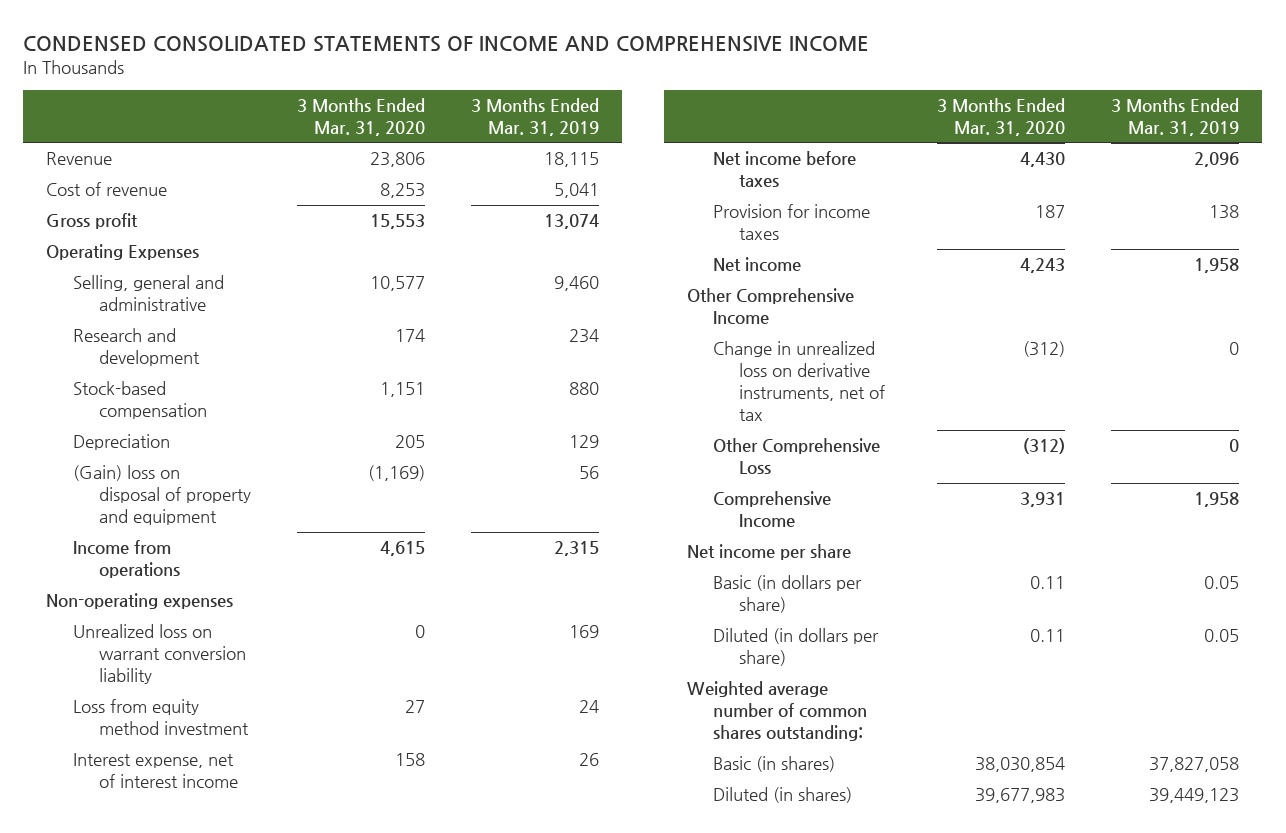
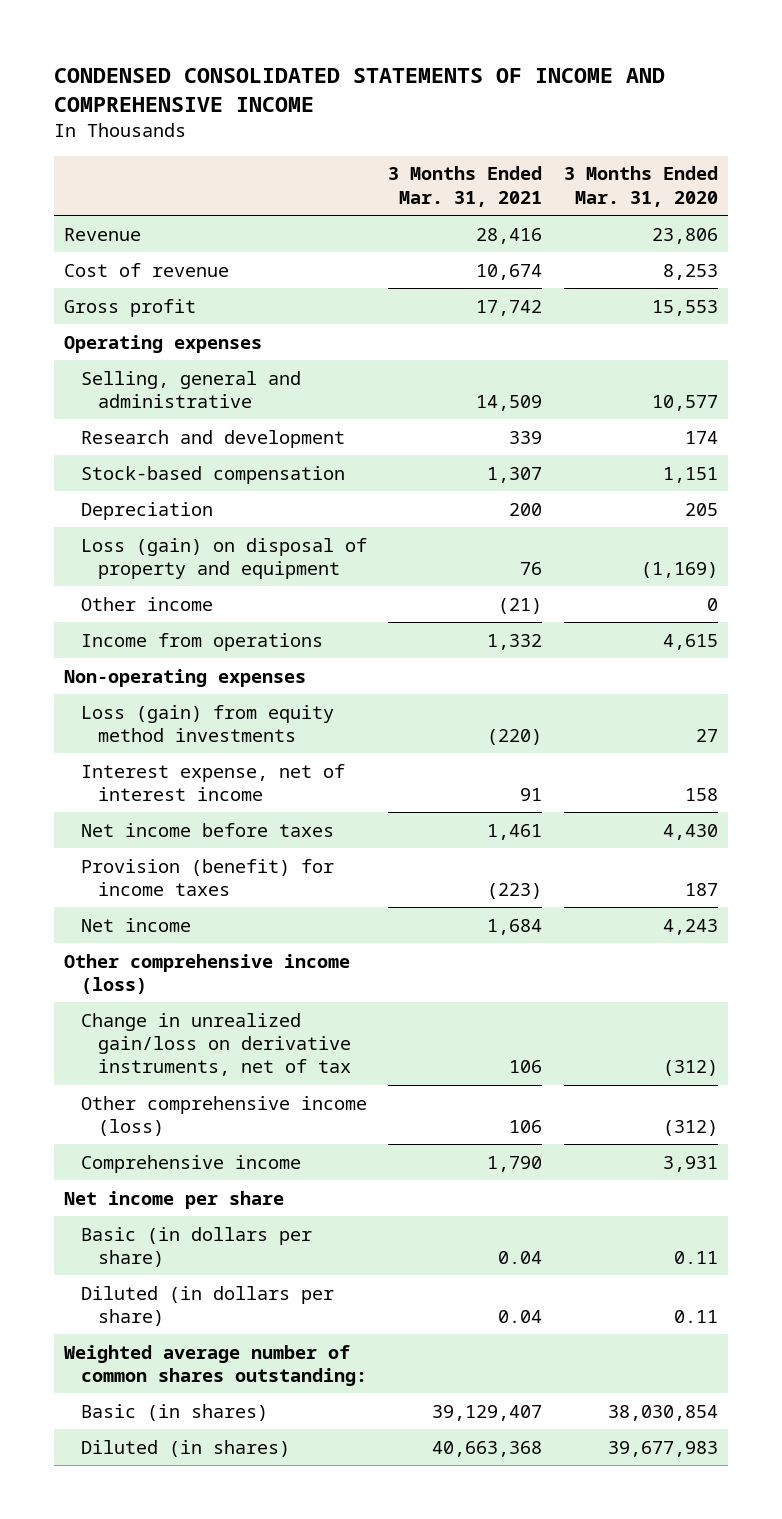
- | 3 Months Ended Mar. 31, 2020 | 3 Months Ended Mar. 31, 2019
+ | 3 Months Ended Mar. 31, 2021 | 3 Months Ended Mar. 31, 2020
- Operating Expenses
+ Operating expenses
- (Gain) loss on disposal of property and equipment | (1,169) | 56
+ Loss (gain) on disposal of property and equipment | 76 | (1,169)
+ Other income | (21) | 0
- Unrealized loss on warrant conversion liability | 0 | 169
- Loss from equity method investment | 27 | 24
+ Loss (gain) from equity method investments | (220) | 27
- Provision for income taxes | 187 | 138
+ Provision (benefit) for income taxes | (223) | 187
- Other Comprehensive Income
- Change in unrealized loss on derivative instruments, net of tax | (312) | 0
- Other Comprehensive Loss | (312) | 0
- Comprehensive Income | 3,931 | 1,958
+ Other comprehensive income (loss)
+ Change in unrealized gain/loss on derivative instruments, net of tax | 106 | (312)
+ Other comprehensive income (loss) | 106 | (312)
+ Comprehensive income | 1,790 | 3,931

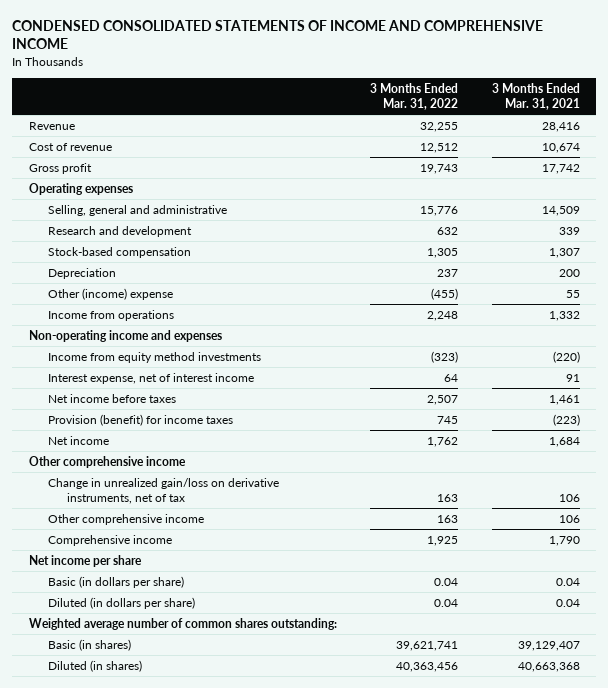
- | 3 Months Ended Mar. 31, 2021 | 3 Months Ended Mar. 31, 2020
+ | 3 Months Ended Mar. 31, 2022 | 3 Months Ended Mar. 31, 2021
- Loss (gain) on disposal of property and equipment | 76 | (1,169)
- Other income | (21) | 0
+ Other (income) expense | (455) | 55
- Non-operating expenses
- Loss (gain) from equity method investments | (220) | 27
+ Non-operating income and expenses
+ Income from equity method investments | (323) | (220)
- Other comprehensive income (loss)
+ Other comprehensive income
- Other comprehensive income (loss) | 106 | (312)
+ Other comprehensive income | 163 | 106

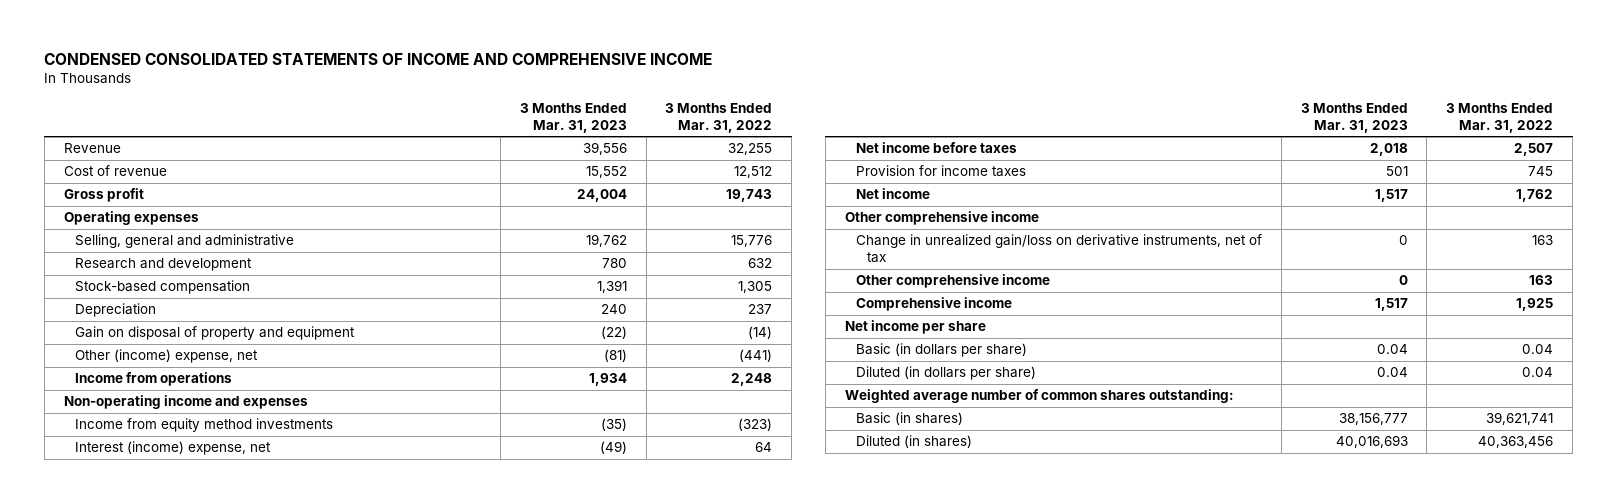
- | 3 Months Ended Mar. 31, 2022 | 3 Months Ended Mar. 31, 2021
+ | 3 Months Ended Mar. 31, 2023 | 3 Months Ended Mar. 31, 2022
- Other (income) expense | (455) | 55
+ Gain on disposal of property and equipment | (22) | (14)
+ Other (income) expense, net | (81) | (441)
- Interest expense, net of interest income | 64 | 91
+ Interest (income) expense, net | (49) | 64
- Provision (benefit) for income taxes | 745 | (223)
+ Provision for income taxes | 501 | 745

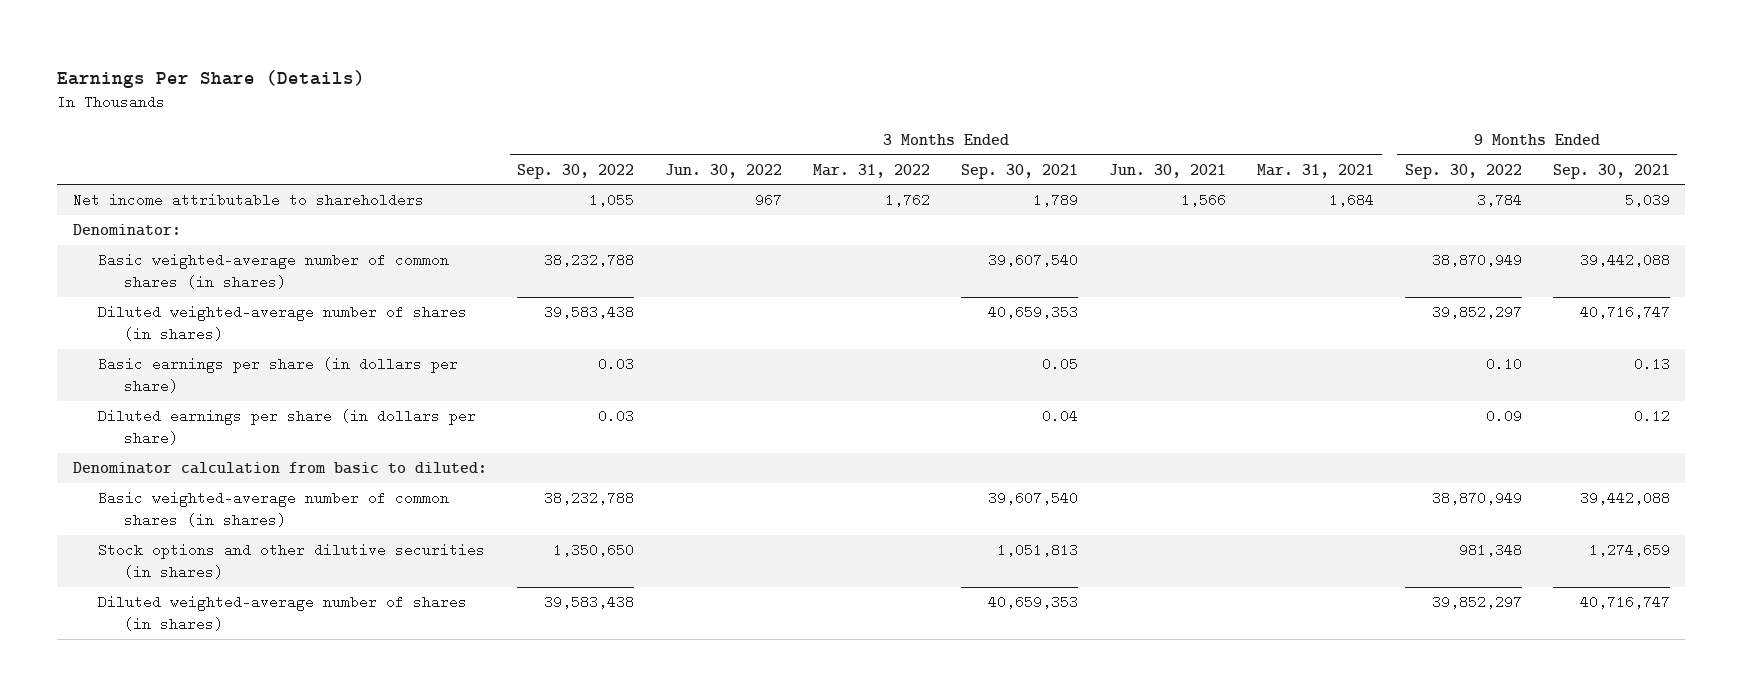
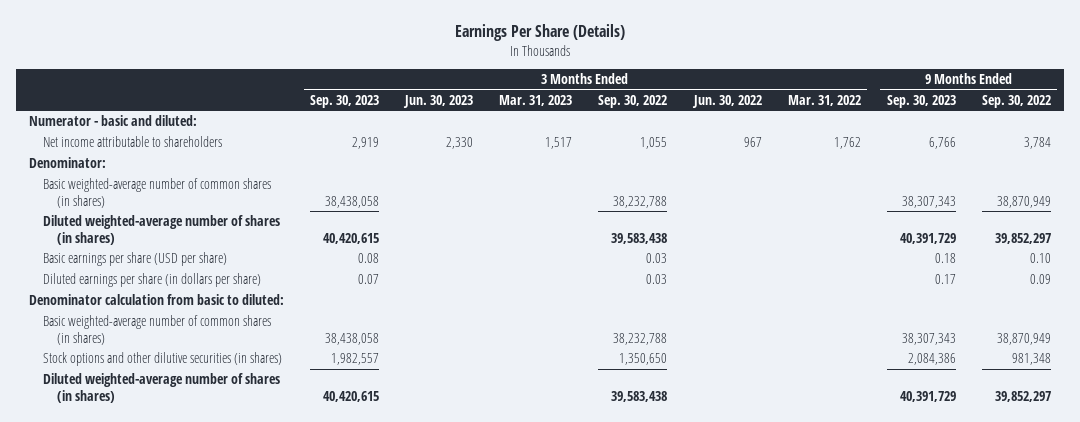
- | 3 Months Ended Sep. 30, 2022 | 3 Months Ended Jun. 30, 2022 | 3 Months Ended Mar. 31, 2022 | 3 Months Ended Sep. 30, 2021 | 3 Months Ended Jun. 30, 2021 | 3 Months Ended Mar. 31, 2021 | 9 Months Ended Sep. 30, 2022 | 9 Months Ended Sep. 30, 2021
+ | 3 Months Ended Sep. 30, 2023 | 3 Months Ended Jun. 30, 2023 | 3 Months Ended Mar. 31, 2023 | 3 Months Ended Sep. 30, 2022 | 3 Months Ended Jun. 30, 2022 | 3 Months Ended Mar. 31, 2022 | 9 Months Ended Sep. 30, 2023 | 9 Months Ended Sep. 30, 2022
+ Numerator - basic and diluted:
- Basic earnings per share (in dollars per share) | 0.03 | | | 0.05 | | | 0.10 | 0.13
+ Basic earnings per share (USD per share) | 0.08 | | | 0.03 | | | 0.18 | 0.10

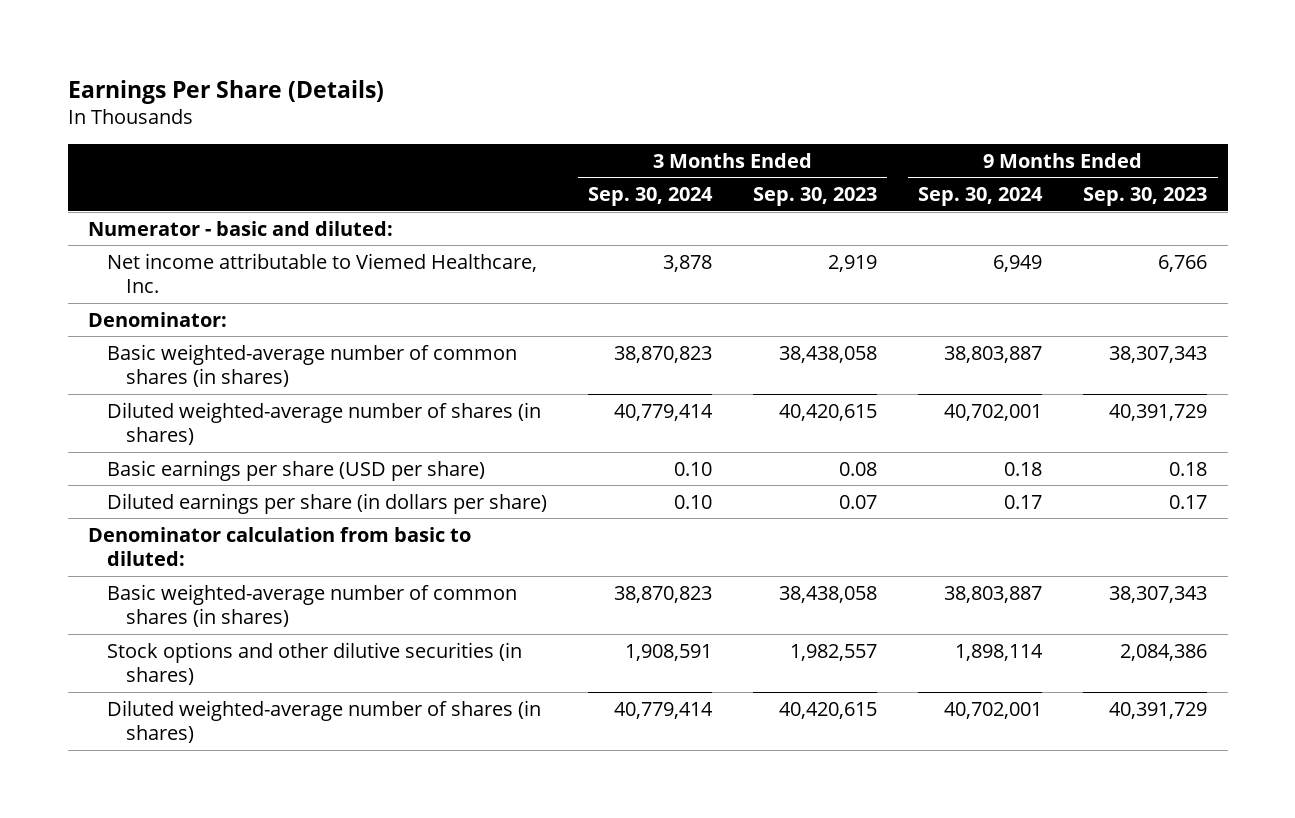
- | 3 Months Ended Sep. 30, 2023 | 3 Months Ended Jun. 30, 2023 | 3 Months Ended Mar. 31, 2023 | 3 Months Ended Sep. 30, 2022 | 3 Months Ended Jun. 30, 2022 | 3 Months Ended Mar. 31, 2022 | 9 Months Ended Sep. 30, 2023 | 9 Months Ended Sep. 30, 2022
+ | 3 Months Ended Sep. 30, 2024 | 3 Months Ended Sep. 30, 2023 | 9 Months Ended Sep. 30, 2024 | 9 Months Ended Sep. 30, 2023
- Net income attributable to shareholders | 2,919 | 2,330 | 1,517 | 1,055 | 967 | 1,762 | 6,766 | 3,784
+ Net income attributable to Viemed Healthcare, Inc. | 3,878 | 2,919 | 6,949 | 6,766

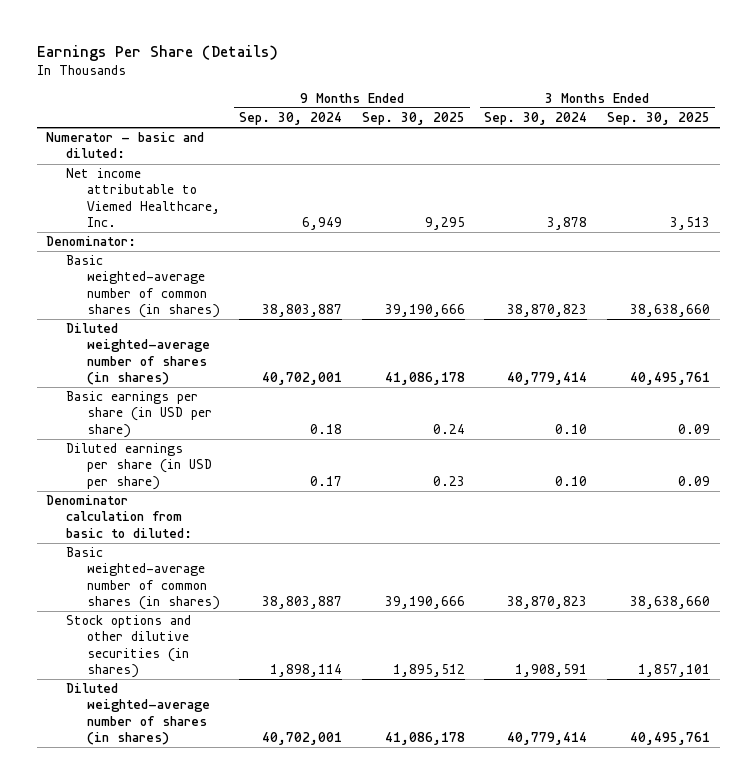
- | 3 Months Ended Sep. 30, 2024 | 3 Months Ended Sep. 30, 2023 | 9 Months Ended Sep. 30, 2024 | 9 Months Ended Sep. 30, 2023
+ | 9 Months Ended Sep. 30, 2024 | 9 Months Ended Sep. 30, 2025 | 3 Months Ended Sep. 30, 2024 | 3 Months Ended Sep. 30, 2025
- Basic earnings per share (USD per share) | 0.10 | 0.08 | 0.18 | 0.18
- Diluted earnings per share (in dollars per share) | 0.10 | 0.07 | 0.17 | 0.17
+ Basic earnings per share (in USD per share) | 0.18 | 0.24 | 0.10 | 0.09
+ Diluted earnings per share (in USD per share) | 0.17 | 0.23 | 0.10 | 0.09

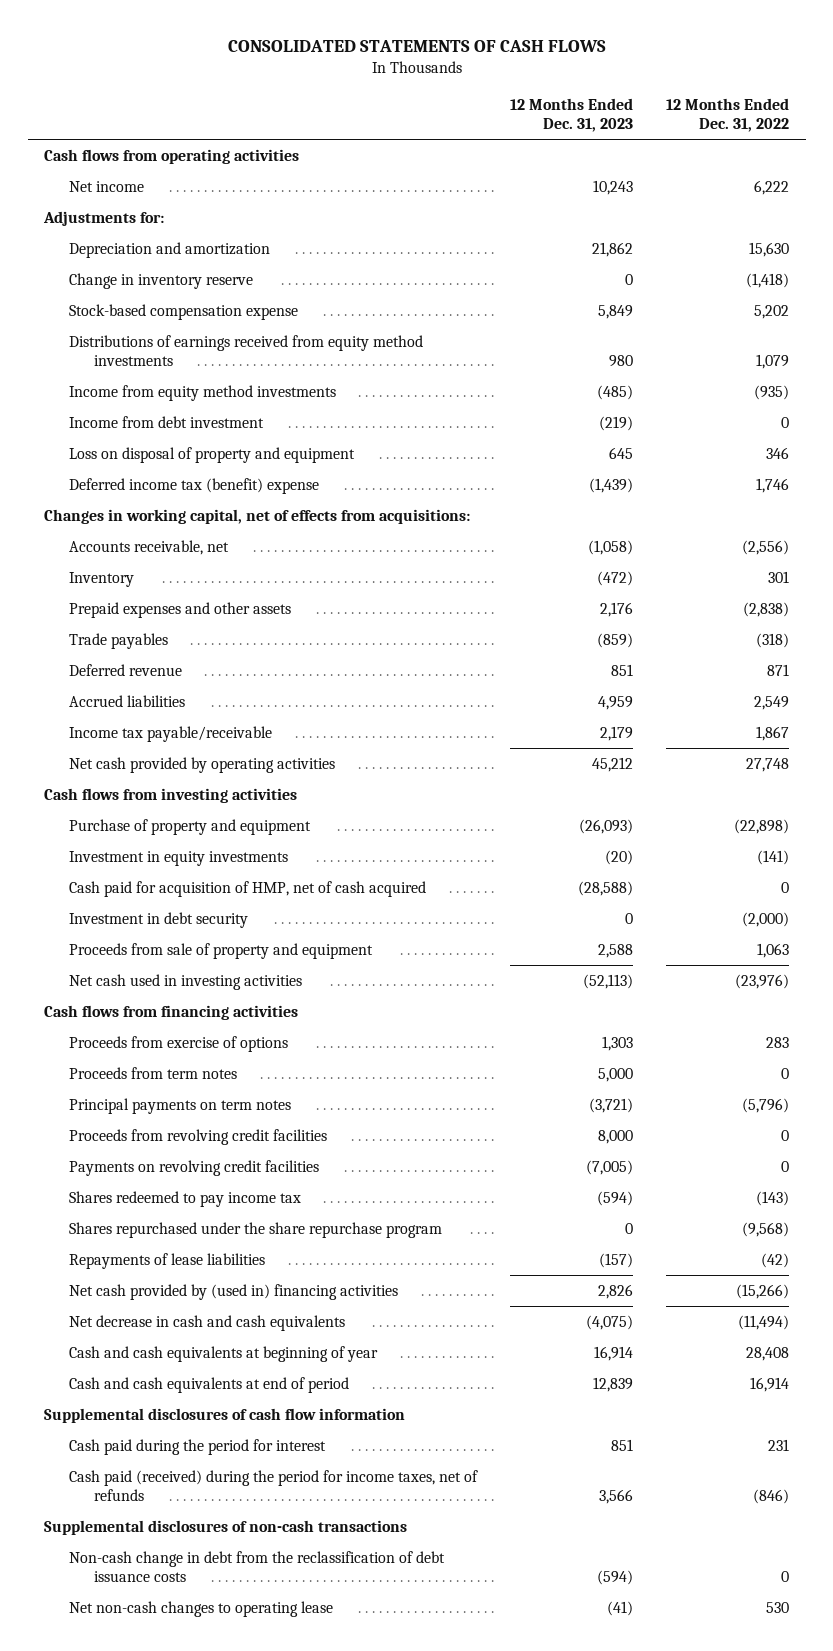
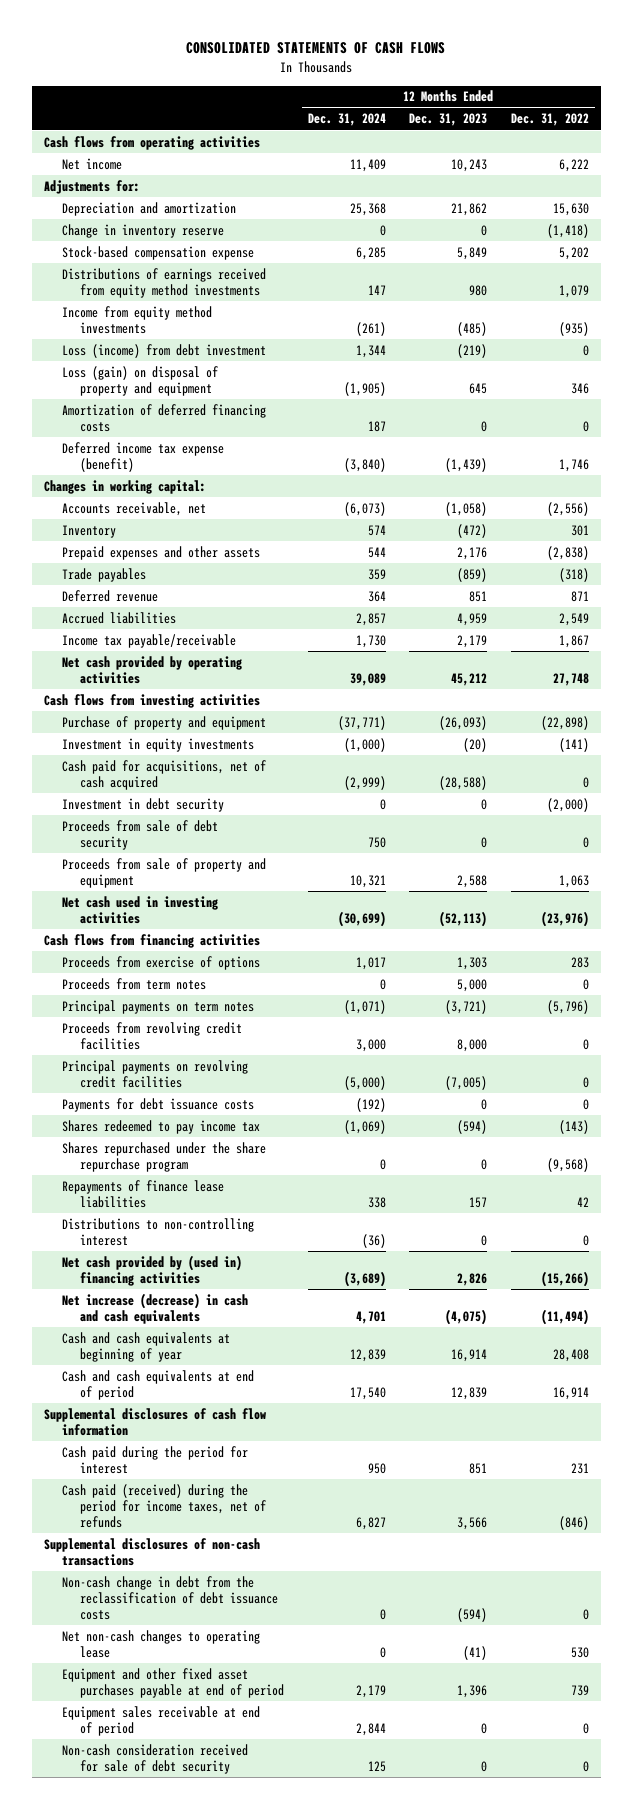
- | 12 Months Ended Dec. 31, 2023 | 12 Months Ended Dec. 31, 2022
+ | 12 Months Ended Dec. 31, 2024 | 12 Months Ended Dec. 31, 2023 | 12 Months Ended Dec. 31, 2022
- Income from debt investment | (219) | 0
- Loss on disposal of property and equipment | 645 | 346
- Deferred income tax (benefit) expense | (1,439) | 1,746
- Changes in working capital, net of effects from acquisitions:
+ Loss (income) from debt investment | 1,344 | (219) | 0
+ Loss (gain) on disposal of property and equipment | (1,905) | 645 | 346
+ Amortization of deferred financing costs | 187 | 0 | 0
+ Deferred income tax expense (benefit) | (3,840) | (1,439) | 1,746
+ Changes in working capital:
- Cash paid for acquisition of HMP, net of cash acquired | (28,588) | 0
+ Cash paid for acquisitions, net of cash acquired | (2,999) | (28,588) | 0
+ Proceeds from sale of debt security | 750 | 0 | 0
- Payments on revolving credit facilities | (7,005) | 0
+ Principal payments on revolving credit facilities | (5,000) | (7,005) | 0
+ Payments for debt issuance costs | (192) | 0 | 0
- Repayments of lease liabilities | (157) | (42)
+ Repayments of finance lease liabilities | 338 | 157 | 42
+ Distributions to non-controlling interest | (36) | 0 | 0
- Net decrease in cash and cash equivalents | (4,075) | (11,494)
+ Net increase (decrease) in cash and cash equivalents | 4,701 | (4,075) | (11,494)
+ Equipment and other fixed asset purchases payable at end of period | 2,179 | 1,396 | 739
+ Equipment sales receivable at end of period | 2,844 | 0 | 0
+ Non-cash consideration received for sale of debt security | 125 | 0 | 0

